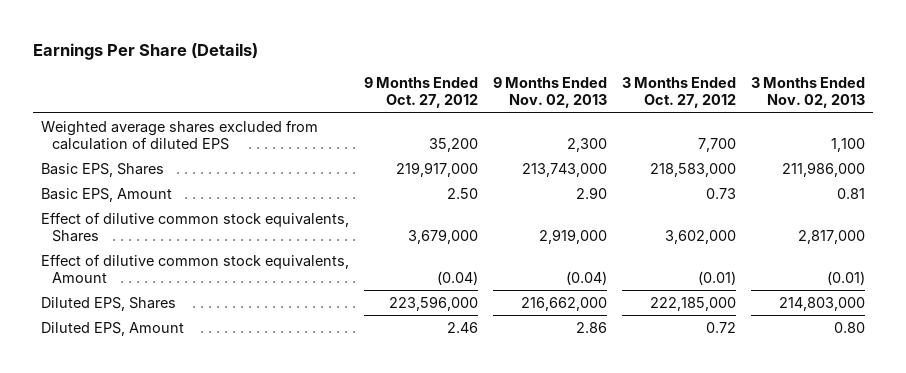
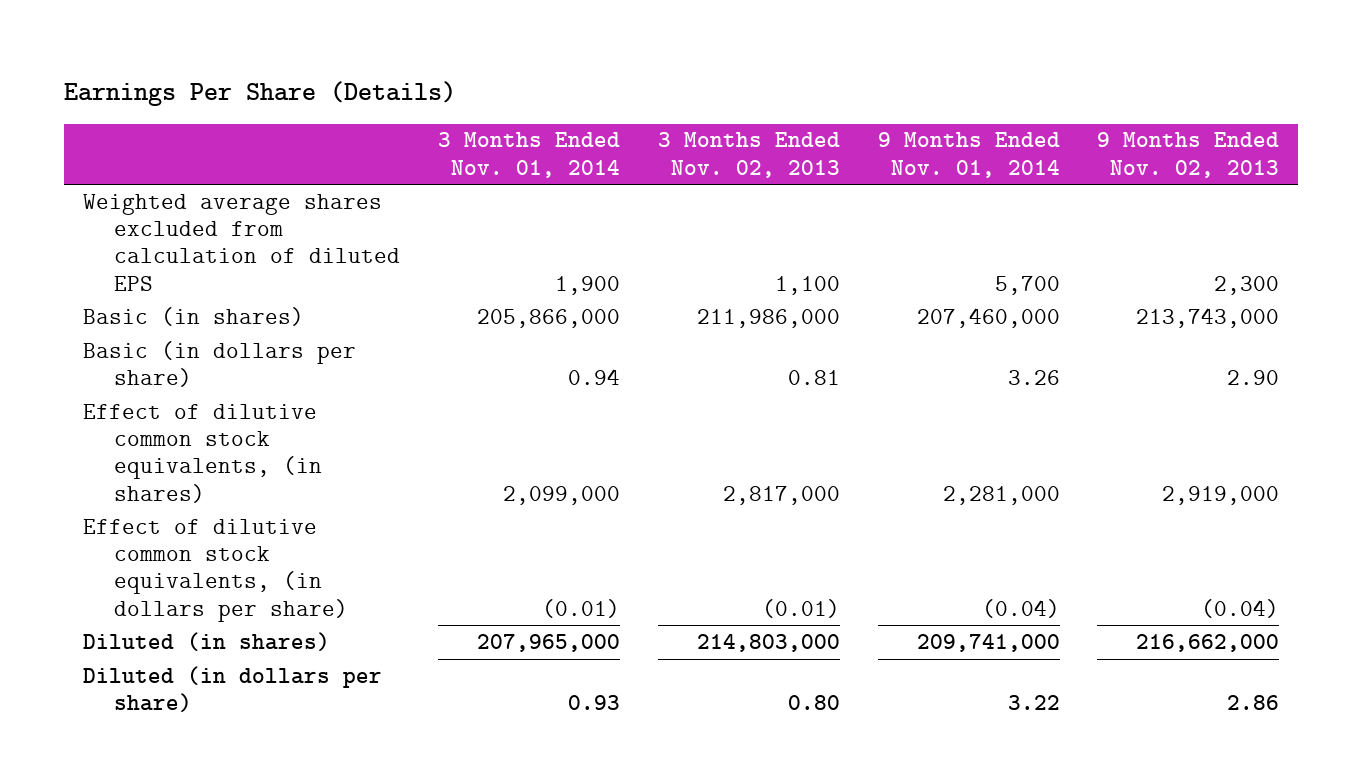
- | 9 Months Ended Oct. 27, 2012 | 9 Months Ended Nov. 02, 2013 | 3 Months Ended Oct. 27, 2012 | 3 Months Ended Nov. 02, 2013
+ | 3 Months Ended Nov. 01, 2014 | 3 Months Ended Nov. 02, 2013 | 9 Months Ended Nov. 01, 2014 | 9 Months Ended Nov. 02, 2013
- Basic EPS, Shares | 219,917,000 | 213,743,000 | 218,583,000 | 211,986,000
- Basic EPS, Amount | 2.50 | 2.90 | 0.73 | 0.81
- Effect of dilutive common stock equivalents, Shares | 3,679,000 | 2,919,000 | 3,602,000 | 2,817,000
- Effect of dilutive common stock equivalents, Amount | (0.04) | (0.04) | (0.01) | (0.01)
- Diluted EPS, Shares | 223,596,000 | 216,662,000 | 222,185,000 | 214,803,000
- Diluted EPS, Amount | 2.46 | 2.86 | 0.72 | 0.80
+ Basic (in shares) | 205,866,000 | 211,986,000 | 207,460,000 | 213,743,000
+ Basic (in dollars per share) | 0.94 | 0.81 | 3.26 | 2.90
+ Effect of dilutive common stock equivalents, (in shares) | 2,099,000 | 2,817,000 | 2,281,000 | 2,919,000
+ Effect of dilutive common stock equivalents, (in dollars per share) | (0.01) | (0.01) | (0.04) | (0.04)
+ Diluted (in shares) | 207,965,000 | 214,803,000 | 209,741,000 | 216,662,000
+ Diluted (in dollars per share) | 0.93 | 0.80 | 3.22 | 2.86

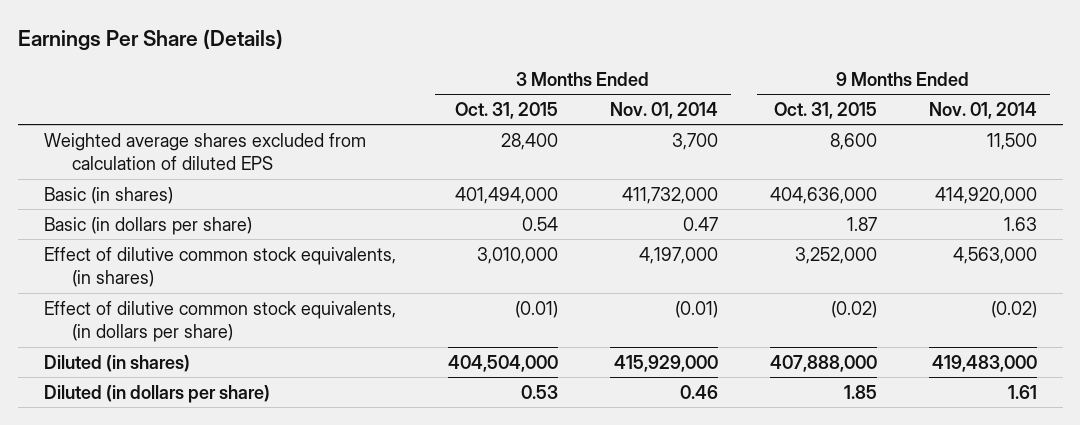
- | 3 Months Ended Nov. 01, 2014 | 3 Months Ended Nov. 02, 2013 | 9 Months Ended Nov. 01, 2014 | 9 Months Ended Nov. 02, 2013
+ | 3 Months Ended Oct. 31, 2015 | 3 Months Ended Nov. 01, 2014 | 9 Months Ended Oct. 31, 2015 | 9 Months Ended Nov. 01, 2014
- Weighted average shares excluded from calculation of diluted EPS | 1,900 | 1,100 | 5,700 | 2,300
- Basic (in shares) | 205,866,000 | 211,986,000 | 207,460,000 | 213,743,000
- Basic (in dollars per share) | 0.94 | 0.81 | 3.26 | 2.90
- Effect of dilutive common stock equivalents, (in shares) | 2,099,000 | 2,817,000 | 2,281,000 | 2,919,000
- Effect of dilutive common stock equivalents, (in dollars per share) | (0.01) | (0.01) | (0.04) | (0.04)
- Diluted (in shares) | 207,965,000 | 214,803,000 | 209,741,000 | 216,662,000
- Diluted (in dollars per share) | 0.93 | 0.80 | 3.22 | 2.86
+ Weighted average shares excluded from calculation of diluted EPS | 28,400 | 3,700 | 8,600 | 11,500
+ Basic (in shares) | 401,494,000 | 411,732,000 | 404,636,000 | 414,920,000
+ Basic (in dollars per share) | 0.54 | 0.47 | 1.87 | 1.63
+ Effect of dilutive common stock equivalents, (in shares) | 3,010,000 | 4,197,000 | 3,252,000 | 4,563,000
+ Effect of dilutive common stock equivalents, (in dollars per share) | (0.01) | (0.01) | (0.02) | (0.02)
+ Diluted (in shares) | 404,504,000 | 415,929,000 | 407,888,000 | 419,483,000
+ Diluted (in dollars per share) | 0.53 | 0.46 | 1.85 | 1.61

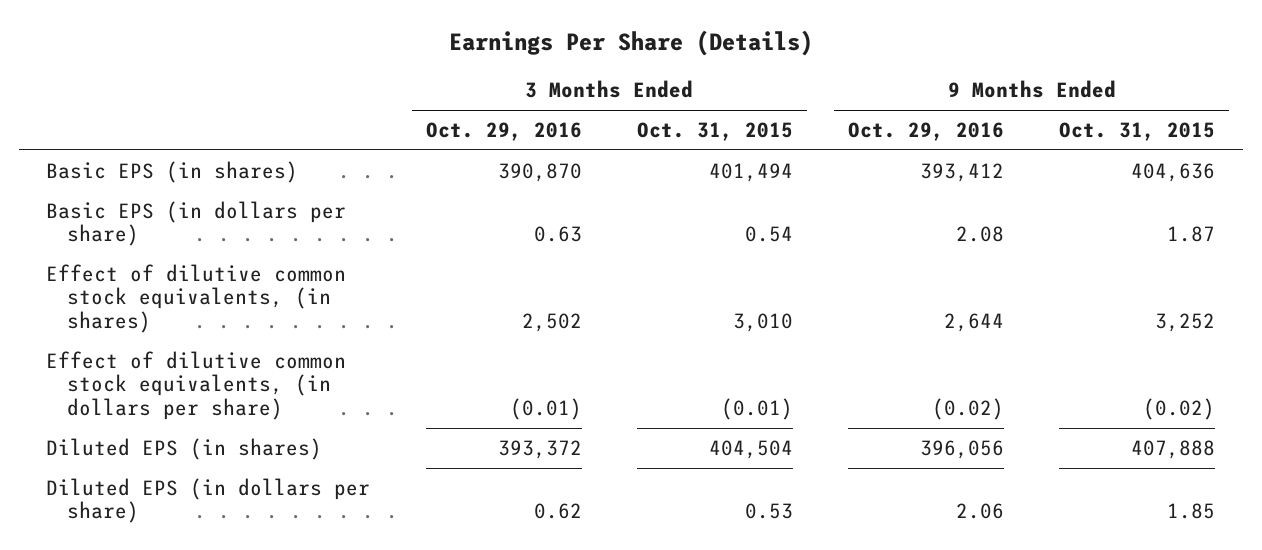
- | 3 Months Ended Oct. 31, 2015 | 3 Months Ended Nov. 01, 2014 | 9 Months Ended Oct. 31, 2015 | 9 Months Ended Nov. 01, 2014
+ | 3 Months Ended Oct. 29, 2016 | 3 Months Ended Oct. 31, 2015 | 9 Months Ended Oct. 29, 2016 | 9 Months Ended Oct. 31, 2015
- Weighted average shares excluded from calculation of diluted EPS | 28,400 | 3,700 | 8,600 | 11,500
- Basic (in shares) | 401,494,000 | 411,732,000 | 404,636,000 | 414,920,000
- Basic (in dollars per share) | 0.54 | 0.47 | 1.87 | 1.63
- Effect of dilutive common stock equivalents, (in shares) | 3,010,000 | 4,197,000 | 3,252,000 | 4,563,000
+ Basic EPS (in shares) | 390,870 | 401,494 | 393,412 | 404,636
+ Basic EPS (in dollars per share) | 0.63 | 0.54 | 2.08 | 1.87
+ Effect of dilutive common stock equivalents, (in shares) | 2,502 | 3,010 | 2,644 | 3,252
- Diluted (in shares) | 404,504,000 | 415,929,000 | 407,888,000 | 419,483,000
- Diluted (in dollars per share) | 0.53 | 0.46 | 1.85 | 1.61
+ Diluted EPS (in shares) | 393,372 | 404,504 | 396,056 | 407,888
+ Diluted EPS (in dollars per share) | 0.62 | 0.53 | 2.06 | 1.85

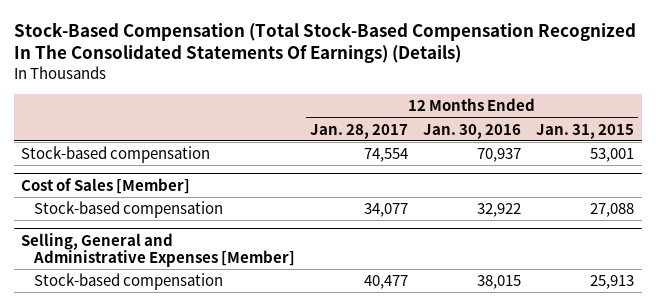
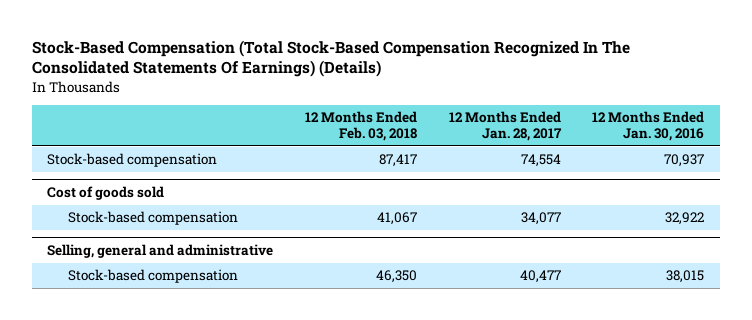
- | 12 Months Ended Jan. 28, 2017 | 12 Months Ended Jan. 30, 2016 | 12 Months Ended Jan. 31, 2015
+ | 12 Months Ended Feb. 03, 2018 | 12 Months Ended Jan. 28, 2017 | 12 Months Ended Jan. 30, 2016
- Cost of Sales [Member]
+ Cost of goods sold
- Selling, General and Administrative Expenses [Member]
+ Selling, general and administrative

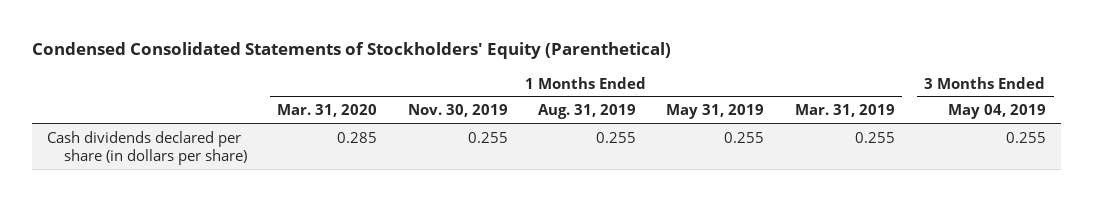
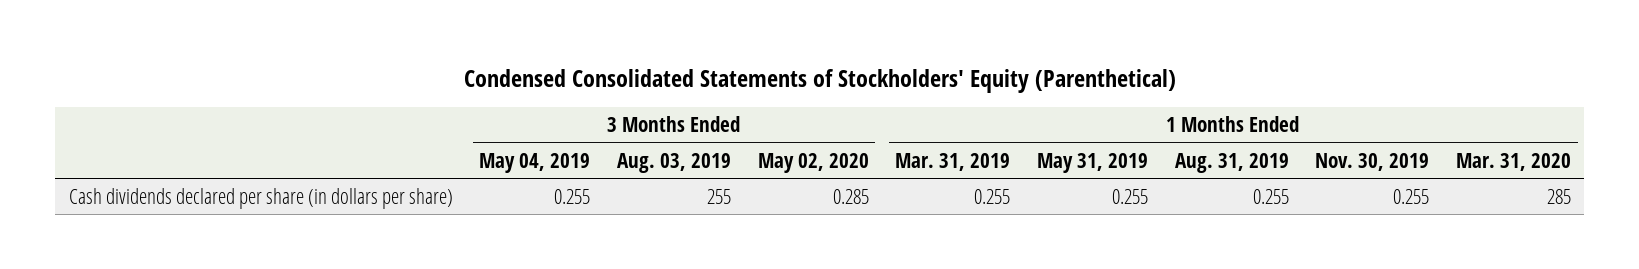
- | 1 Months Ended Mar. 31, 2020 | 1 Months Ended Nov. 30, 2019 | 1 Months Ended Aug. 31, 2019 | 1 Months Ended May 31, 2019 | 1 Months Ended Mar. 31, 2019 | 3 Months Ended May 04, 2019
+ | 3 Months Ended May 04, 2019 | 3 Months Ended Aug. 03, 2019 | 3 Months Ended May 02, 2020 | 1 Months Ended Mar. 31, 2019 | 1 Months Ended May 31, 2019 | 1 Months Ended Aug. 31, 2019 | 1 Months Ended Nov. 30, 2019 | 1 Months Ended Mar. 31, 2020
- Cash dividends declared per share (in dollars per share) | 0.285 | 0.255 | 0.255 | 0.255 | 0.255 | 0.255
+ Cash dividends declared per share (in dollars per share) | 0.255 | 255 | 0.285 | 0.255 | 0.255 | 0.255 | 0.255 | 285

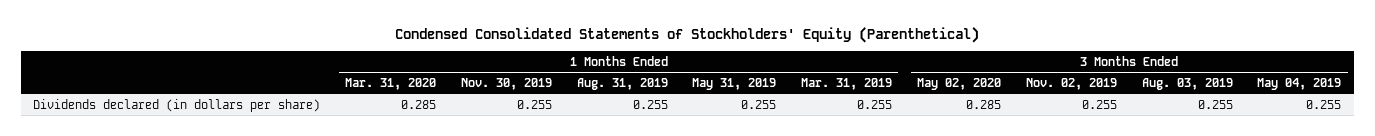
- | 3 Months Ended May 04, 2019 | 3 Months Ended Aug. 03, 2019 | 3 Months Ended May 02, 2020 | 1 Months Ended Mar. 31, 2019 | 1 Months Ended May 31, 2019 | 1 Months Ended Aug. 31, 2019 | 1 Months Ended Nov. 30, 2019 | 1 Months Ended Mar. 31, 2020
+ | 1 Months Ended Mar. 31, 2020 | 1 Months Ended Nov. 30, 2019 | 1 Months Ended Aug. 31, 2019 | 1 Months Ended May 31, 2019 | 1 Months Ended Mar. 31, 2019 | 3 Months Ended May 02, 2020 | 3 Months Ended Nov. 02, 2019 | 3 Months Ended Aug. 03, 2019 | 3 Months Ended May 04, 2019
- Cash dividends declared per share (in dollars per share) | 0.255 | 255 | 0.285 | 0.255 | 0.255 | 0.255 | 0.255 | 285
+ Dividends declared (in dollars per share) | 0.285 | 0.255 | 0.255 | 0.255 | 0.255 | 0.285 | 0.255 | 0.255 | 0.255

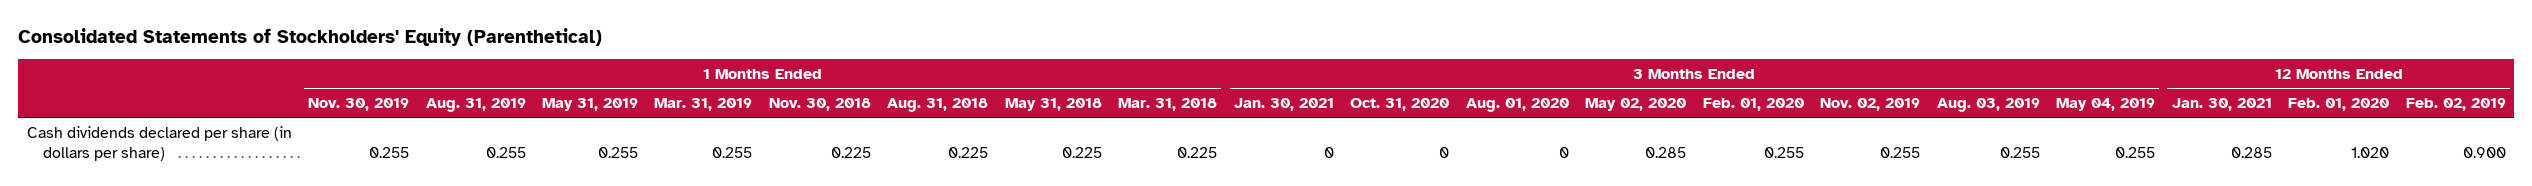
- Condensed Consolidated Statements of Stockholders' Equity (Parenthetical)
+ Consolidated Statements of Stockholders' Equity (Parenthetical)
- | 1 Months Ended Mar. 31, 2020 | 1 Months Ended Nov. 30, 2019 | 1 Months Ended Aug. 31, 2019 | 1 Months Ended May 31, 2019 | 1 Months Ended Mar. 31, 2019 | 3 Months Ended May 02, 2020 | 3 Months Ended Nov. 02, 2019 | 3 Months Ended Aug. 03, 2019 | 3 Months Ended May 04, 2019
+ | 1 Months Ended Nov. 30, 2019 | 1 Months Ended Aug. 31, 2019 | 1 Months Ended May 31, 2019 | 1 Months Ended Mar. 31, 2019 | 1 Months Ended Nov. 30, 2018 | 1 Months Ended Aug. 31, 2018 | 1 Months Ended May 31, 2018 | 1 Months Ended Mar. 31, 2018 | 3 Months Ended Jan. 30, 2021 | 3 Months Ended Oct. 31, 2020 | 3 Months Ended Aug. 01, 2020 | 3 Months Ended May 02, 2020 | 3 Months Ended Feb. 01, 2020 | 3 Months Ended Nov. 02, 2019 | 3 Months Ended Aug. 03, 2019 | 3 Months Ended May 04, 2019 | 12 Months Ended Jan. 30, 2021 | 12 Months Ended Feb. 01, 2020 | 12 Months Ended Feb. 02, 2019
- Dividends declared (in dollars per share) | 0.285 | 0.255 | 0.255 | 0.255 | 0.255 | 0.285 | 0.255 | 0.255 | 0.255
+ Cash dividends declared per share (in dollars per share) | 0.255 | 0.255 | 0.255 | 0.255 | 0.225 | 0.225 | 0.225 | 0.225 | 0 | 0 | 0 | 0.285 | 0.255 | 0.255 | 0.255 | 0.255 | 0.285 | 1.020 | 0.900

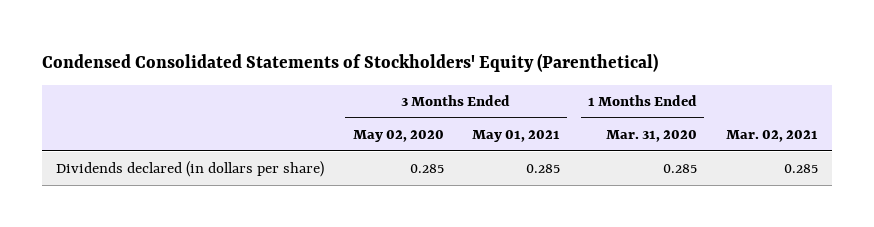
- Consolidated Statements of Stockholders' Equity (Parenthetical)
+ Condensed Consolidated Statements of Stockholders' Equity (Parenthetical)
- | 1 Months Ended Nov. 30, 2019 | 1 Months Ended Aug. 31, 2019 | 1 Months Ended May 31, 2019 | 1 Months Ended Mar. 31, 2019 | 1 Months Ended Nov. 30, 2018 | 1 Months Ended Aug. 31, 2018 | 1 Months Ended May 31, 2018 | 1 Months Ended Mar. 31, 2018 | 3 Months Ended Jan. 30, 2021 | 3 Months Ended Oct. 31, 2020 | 3 Months Ended Aug. 01, 2020 | 3 Months Ended May 02, 2020 | 3 Months Ended Feb. 01, 2020 | 3 Months Ended Nov. 02, 2019 | 3 Months Ended Aug. 03, 2019 | 3 Months Ended May 04, 2019 | 12 Months Ended Jan. 30, 2021 | 12 Months Ended Feb. 01, 2020 | 12 Months Ended Feb. 02, 2019
+ | 3 Months Ended May 02, 2020 | 3 Months Ended May 01, 2021 | 1 Months Ended Mar. 31, 2020 | Mar. 02, 2021
- Cash dividends declared per share (in dollars per share) | 0.255 | 0.255 | 0.255 | 0.255 | 0.225 | 0.225 | 0.225 | 0.225 | 0 | 0 | 0 | 0.285 | 0.255 | 0.255 | 0.255 | 0.255 | 0.285 | 1.020 | 0.900
+ Dividends declared (in dollars per share) | 0.285 | 0.285 | 0.285 | 0.285

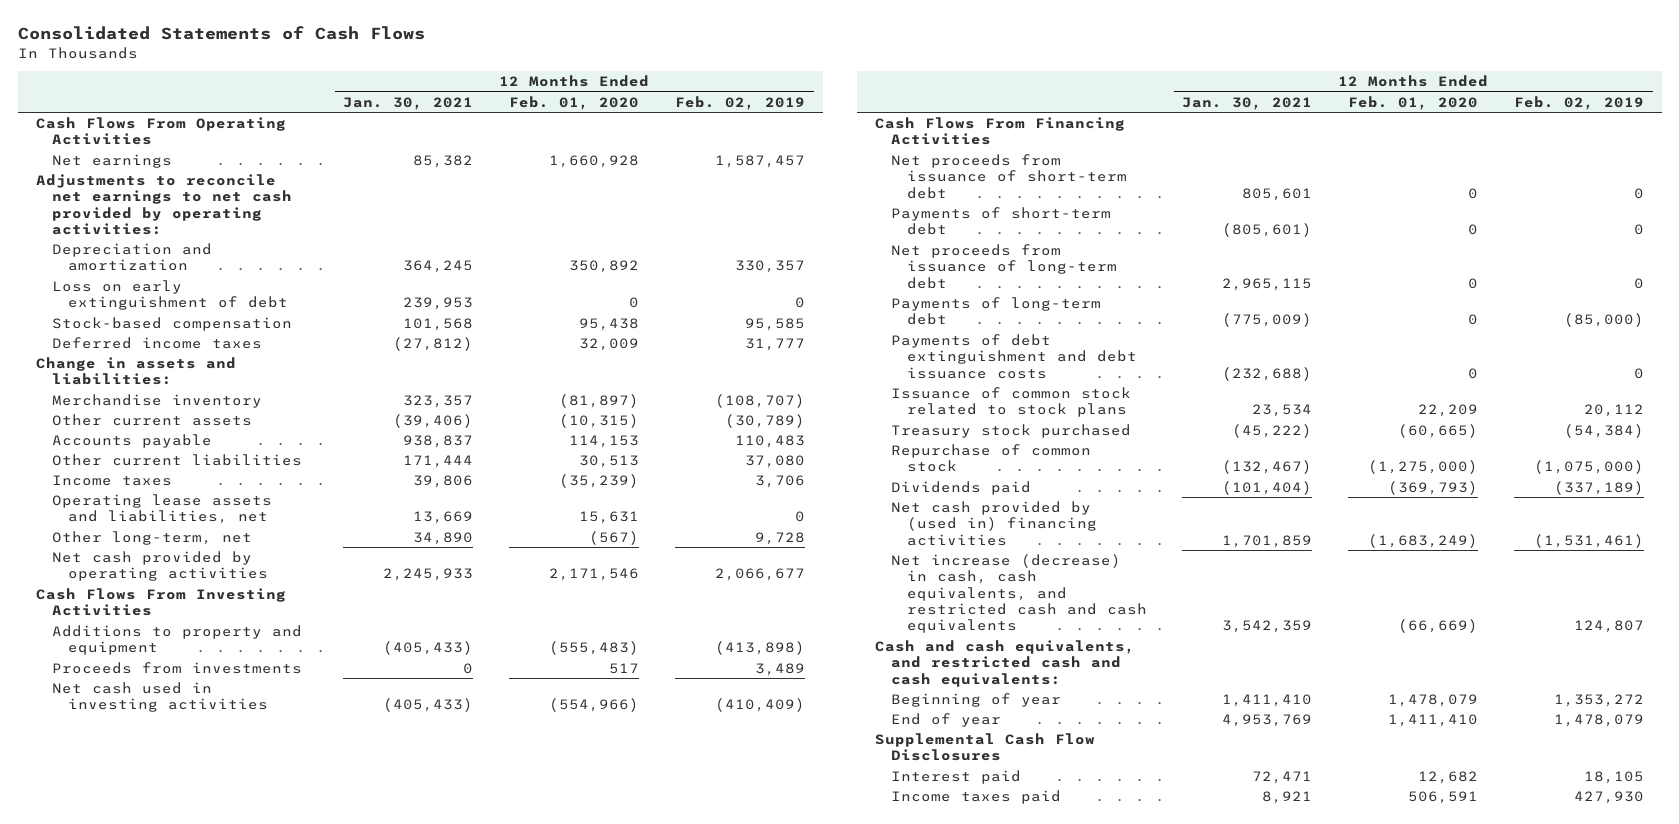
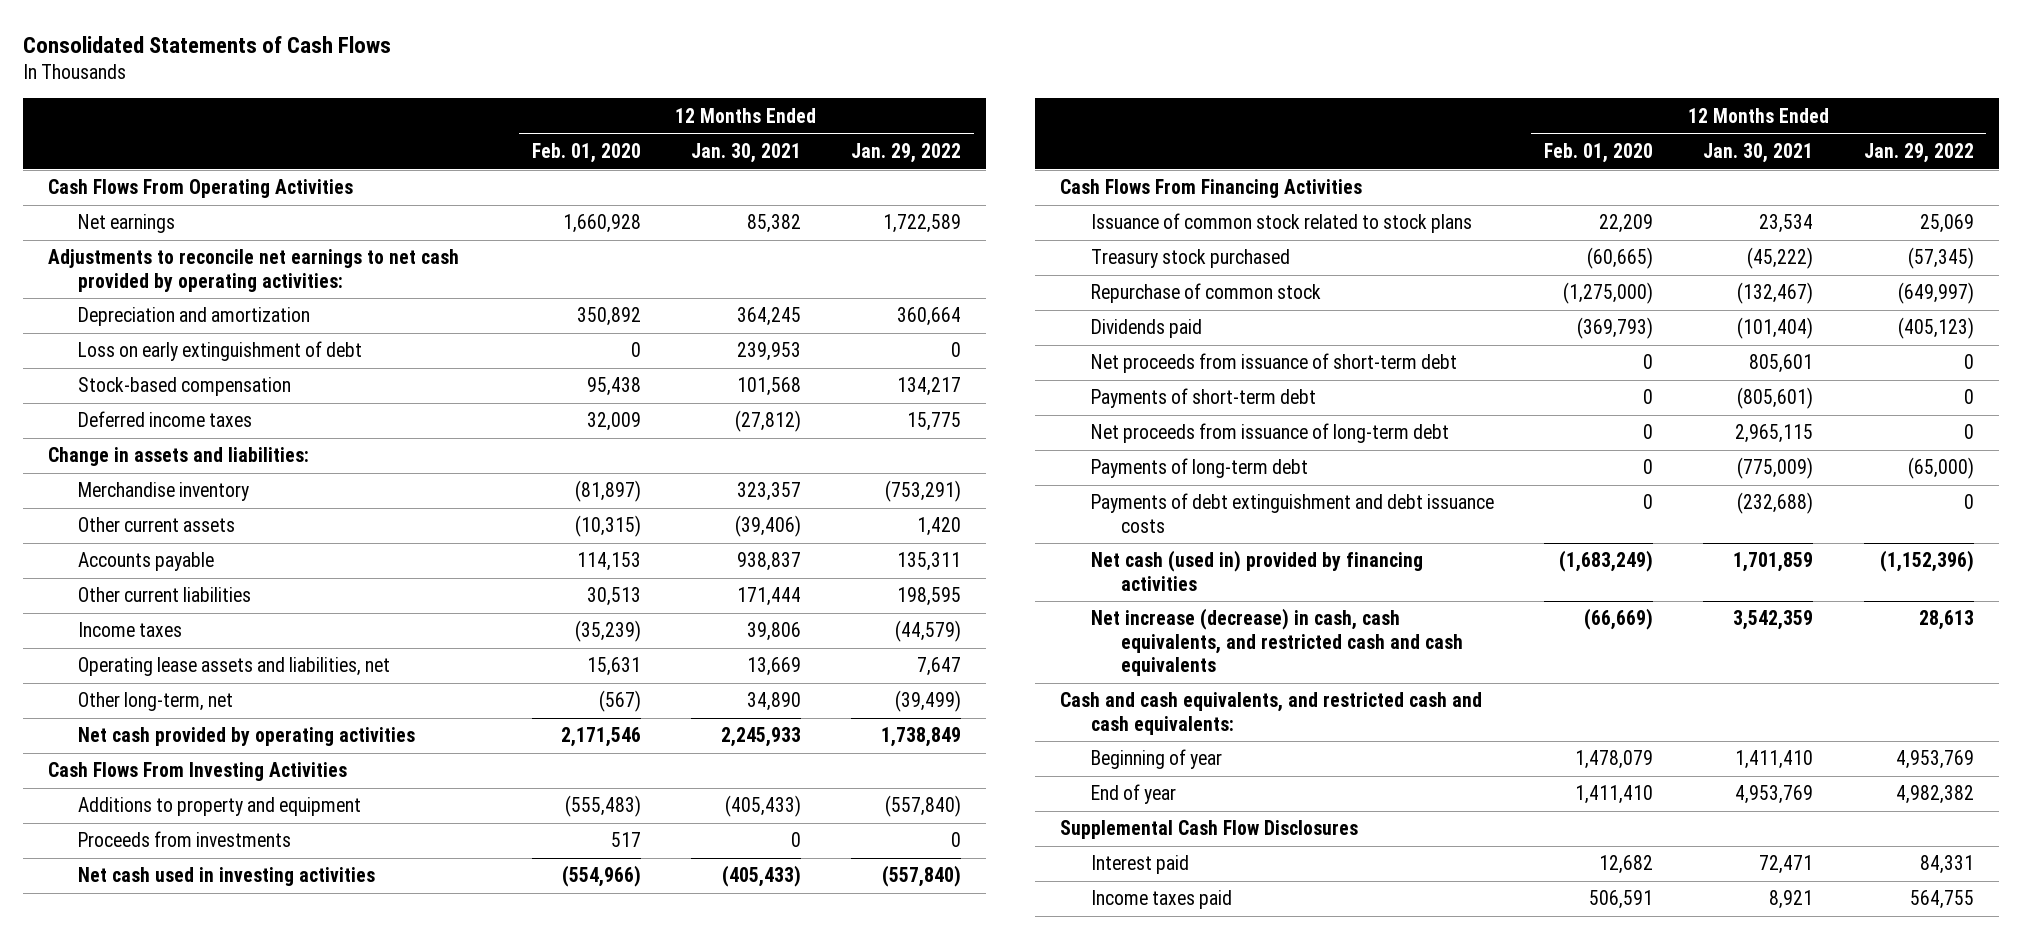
- | 12 Months Ended Jan. 30, 2021 | 12 Months Ended Feb. 01, 2020 | 12 Months Ended Feb. 02, 2019
+ | 12 Months Ended Feb. 01, 2020 | 12 Months Ended Jan. 30, 2021 | 12 Months Ended Jan. 29, 2022
moved up: Issuance of common stock related to stock plans | 22,209 | 23,534 | 25,069
moved up: Treasury stock purchased | (60,665) | (45,222) | (57,345)
moved up: Repurchase of common stock | (1,275,000) | (132,467) | (649,997)
moved up: Dividends paid | (369,793) | (101,404) | (405,123)
- Net cash provided by (used in) financing activities | 1,701,859 | (1,683,249) | (1,531,461)
+ Net cash (used in) provided by financing activities | (1,683,249) | 1,701,859 | (1,152,396)

